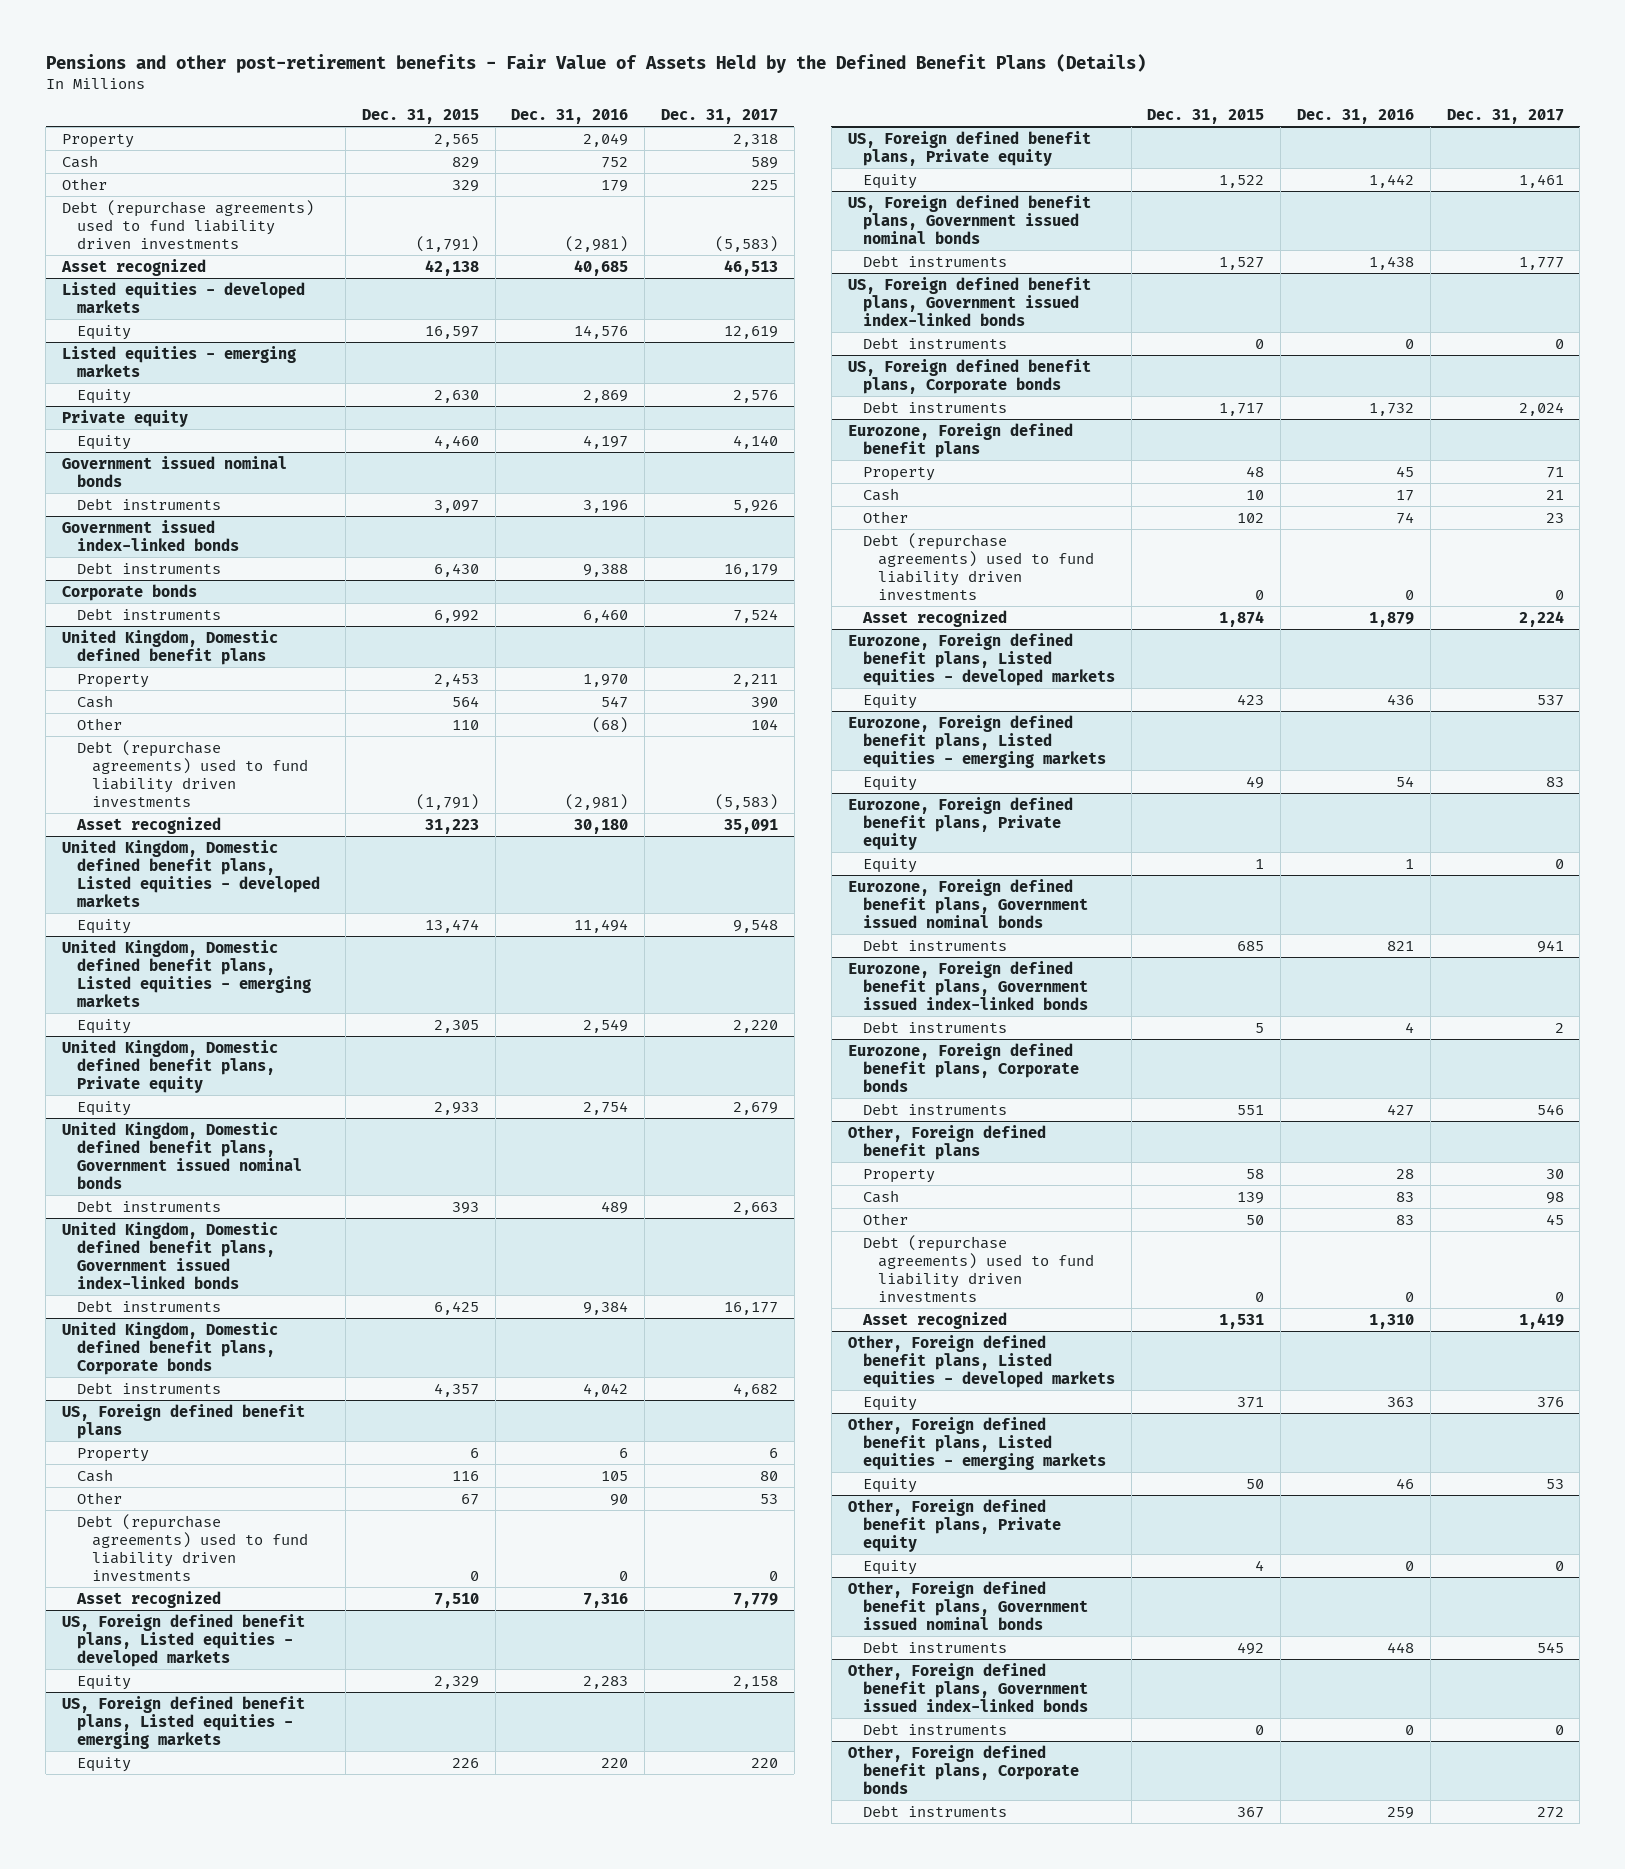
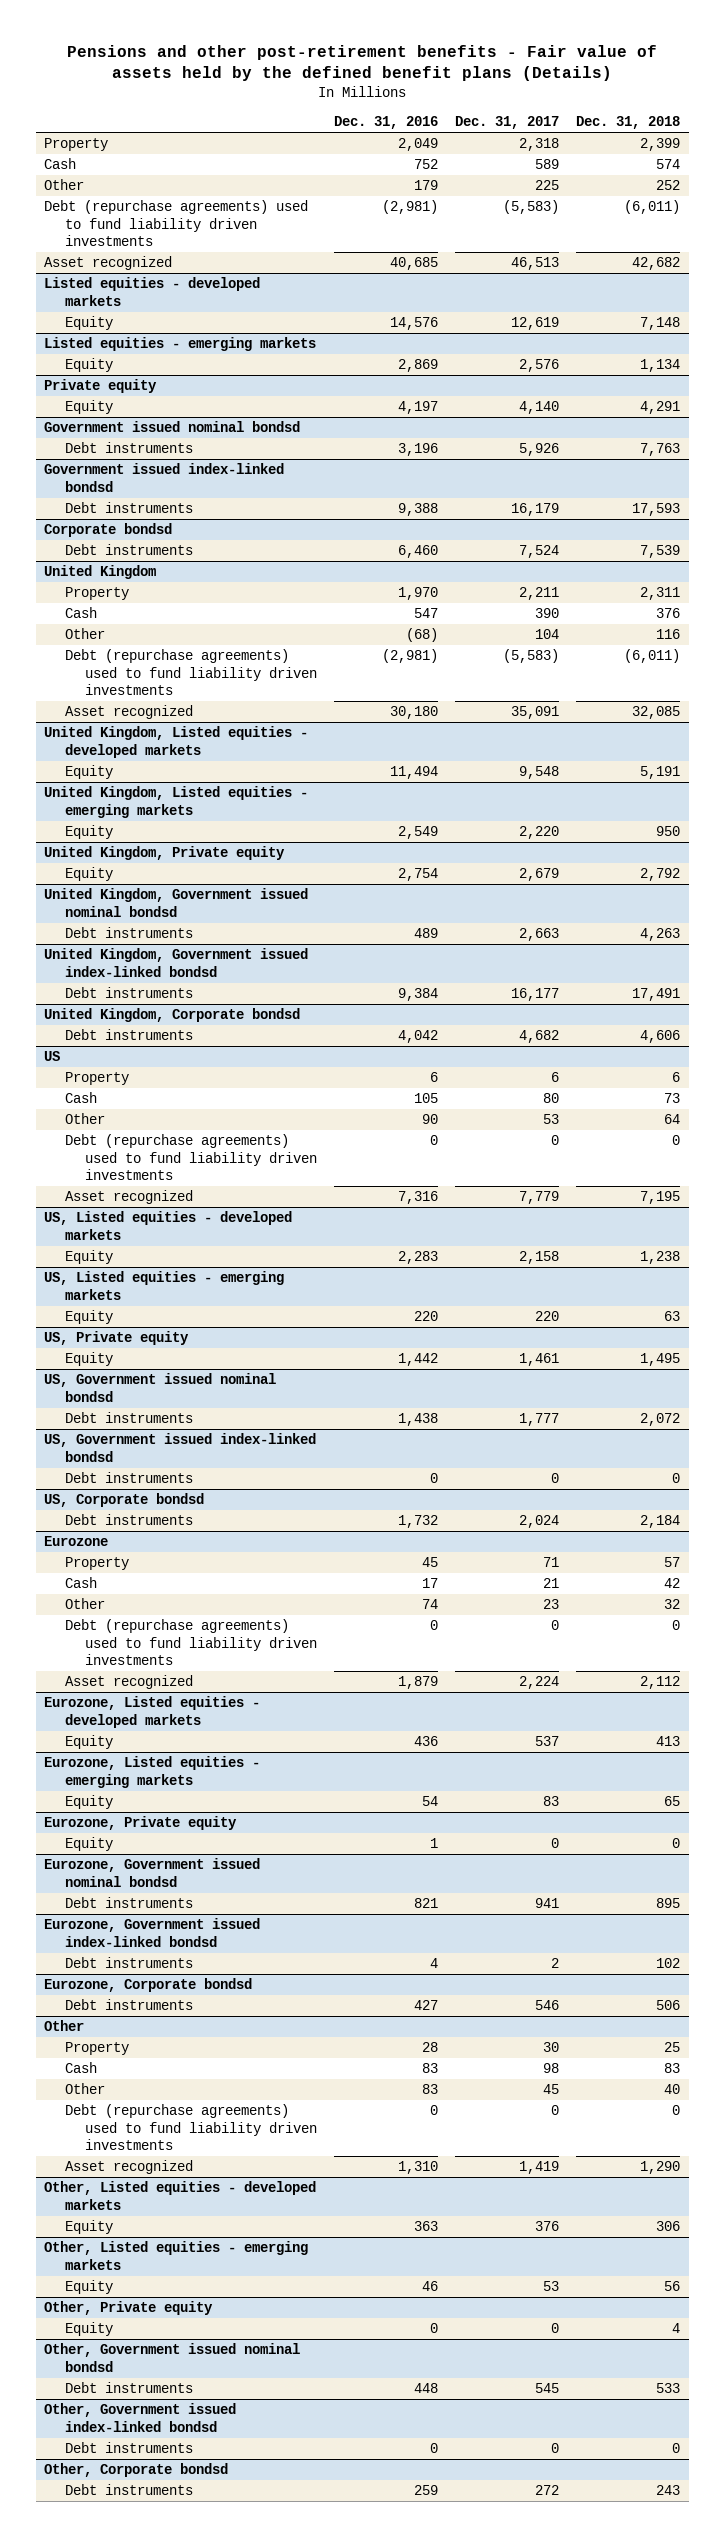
- Pensions and other post-retirement benefits - Fair Value of Assets Held by the Defined Benefit Plans (Details)
+ Pensions and other post-retirement benefits - Fair value of assets held by the defined benefit plans (Details)
- | Dec. 31, 2015 | Dec. 31, 2016 | Dec. 31, 2017
+ | Dec. 31, 2016 | Dec. 31, 2017 | Dec. 31, 2018
- Government issued nominal bonds
+ Government issued nominal bondsd
- Government issued index-linked bonds
+ Government issued index-linked bondsd
- Corporate bonds
+ Corporate bondsd
- United Kingdom, Domestic defined benefit plans
+ United Kingdom
- United Kingdom, Domestic defined benefit plans, Listed equities - developed markets
+ United Kingdom, Listed equities - developed markets
- United Kingdom, Domestic defined benefit plans, Listed equities - emerging markets
+ United Kingdom, Listed equities - emerging markets
- United Kingdom, Domestic defined benefit plans, Private equity
+ United Kingdom, Private equity
- United Kingdom, Domestic defined benefit plans, Government issued nominal bonds
+ United Kingdom, Government issued nominal bondsd
- United Kingdom, Domestic defined benefit plans, Government issued index-linked bonds
+ United Kingdom, Government issued index-linked bondsd
- United Kingdom, Domestic defined benefit plans, Corporate bonds
+ United Kingdom, Corporate bondsd
- US, Foreign defined benefit plans
+ US
- US, Foreign defined benefit plans, Listed equities - developed markets
+ US, Listed equities - developed markets
- US, Foreign defined benefit plans, Listed equities - emerging markets
+ US, Listed equities - emerging markets
- US, Foreign defined benefit plans, Private equity
+ US, Private equity
- US, Foreign defined benefit plans, Government issued nominal bonds
+ US, Government issued nominal bondsd
- US, Foreign defined benefit plans, Government issued index-linked bonds
+ US, Government issued index-linked bondsd
- US, Foreign defined benefit plans, Corporate bonds
+ US, Corporate bondsd
- Eurozone, Foreign defined benefit plans
+ Eurozone
- Eurozone, Foreign defined benefit plans, Listed equities - developed markets
+ Eurozone, Listed equities - developed markets
- Eurozone, Foreign defined benefit plans, Listed equities - emerging markets
+ Eurozone, Listed equities - emerging markets
- Eurozone, Foreign defined benefit plans, Private equity
+ Eurozone, Private equity
- Eurozone, Foreign defined benefit plans, Government issued nominal bonds
+ Eurozone, Government issued nominal bondsd
- Eurozone, Foreign defined benefit plans, Government issued index-linked bonds
+ Eurozone, Government issued index-linked bondsd
- Eurozone, Foreign defined benefit plans, Corporate bonds
+ Eurozone, Corporate bondsd
- Other, Foreign defined benefit plans
+ Other
- Other, Foreign defined benefit plans, Listed equities - developed markets
+ Other, Listed equities - developed markets
- Other, Foreign defined benefit plans, Listed equities - emerging markets
+ Other, Listed equities - emerging markets
- Other, Foreign defined benefit plans, Private equity
+ Other, Private equity
- Other, Foreign defined benefit plans, Government issued nominal bonds
+ Other, Government issued nominal bondsd
- Other, Foreign defined benefit plans, Government issued index-linked bonds
+ Other, Government issued index-linked bondsd
- Other, Foreign defined benefit plans, Corporate bonds
+ Other, Corporate bondsd

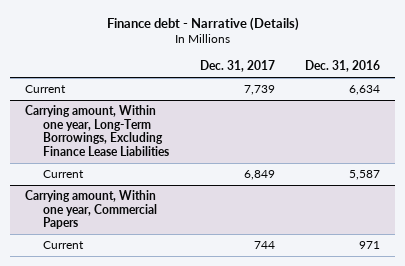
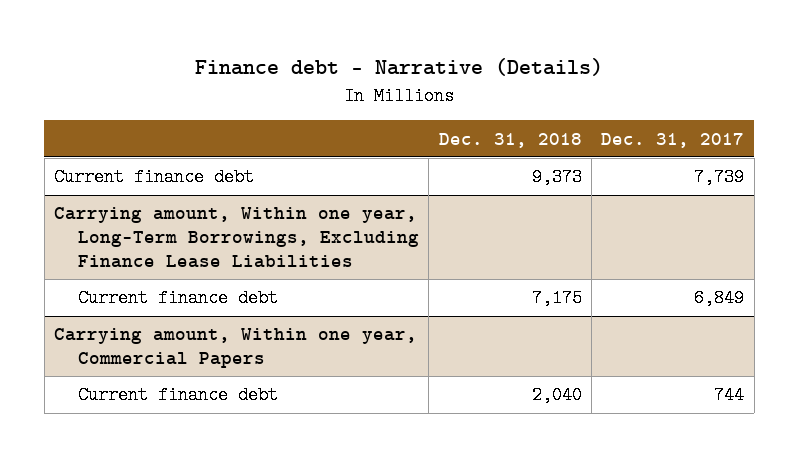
- | Dec. 31, 2017 | Dec. 31, 2016
+ | Dec. 31, 2018 | Dec. 31, 2017
- Current | 7,739 | 6,634
+ Current finance debt | 9,373 | 7,739
@ Carrying amount, Within one year, Long-Term Borrowings, Excluding Finance Lease Liabilities
- Current | 6,849 | 5,587
+ Current finance debt | 7,175 | 6,849
@ Carrying amount, Within one year, Commercial Papers
- Current | 744 | 971
+ Current finance debt | 2,040 | 744

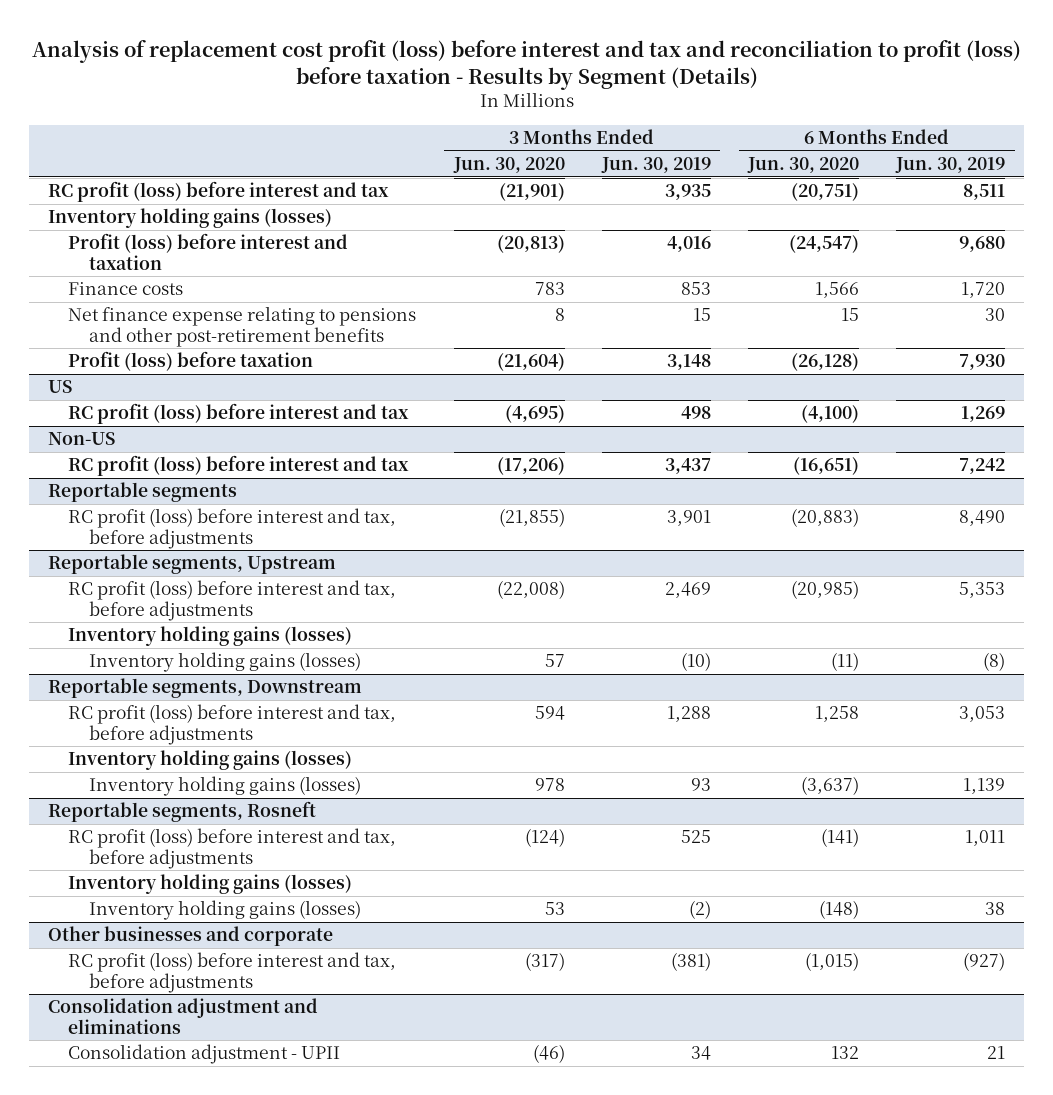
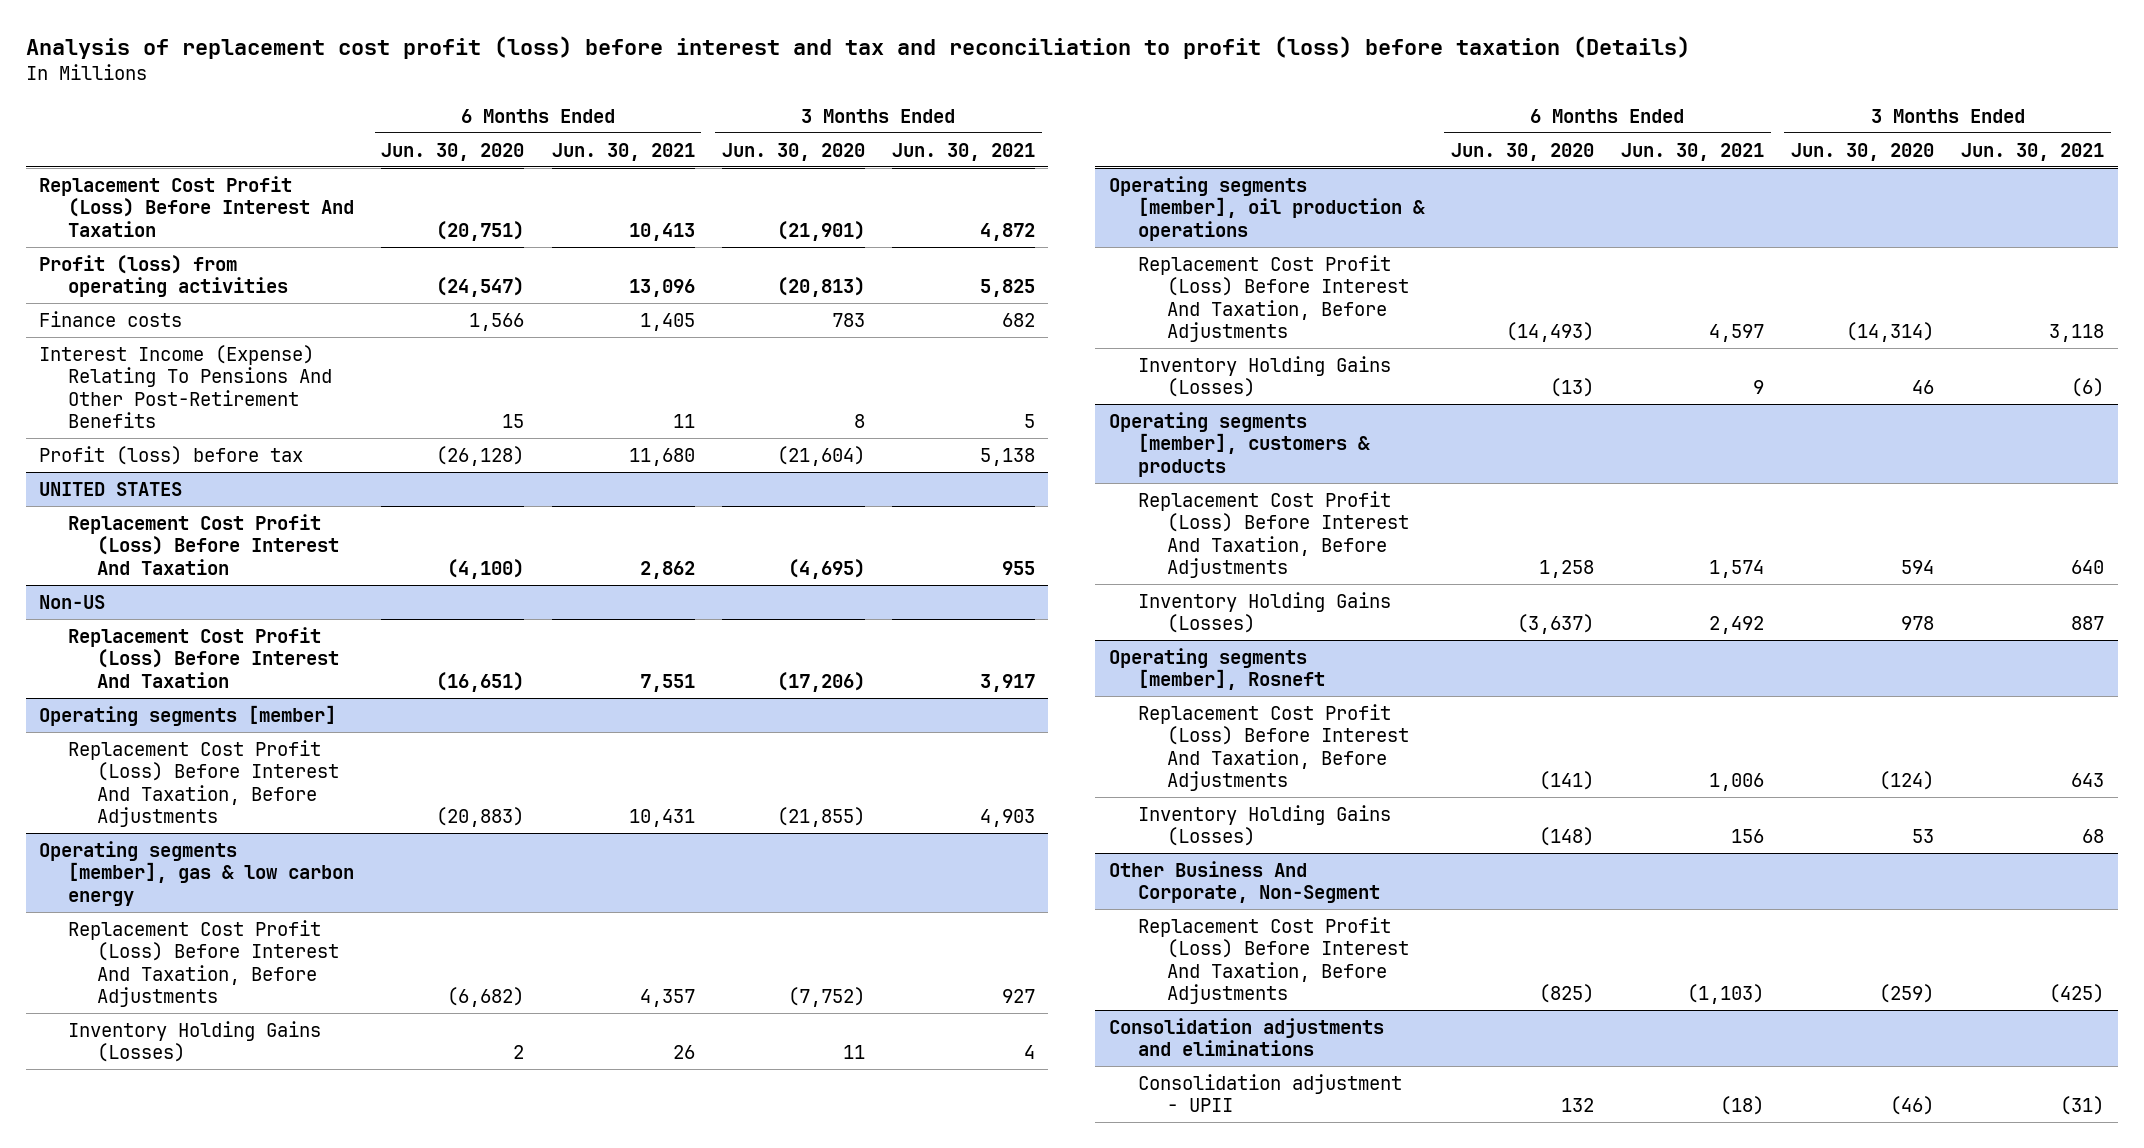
- Analysis of replacement cost profit (loss) before interest and tax and reconciliation to profit (loss) before taxation - Results by Segment (Details)
+ Analysis of replacement cost profit (loss) before interest and tax and reconciliation to profit (loss) before taxation (Details)
- | 3 Months Ended Jun. 30, 2020 | 3 Months Ended Jun. 30, 2019 | 6 Months Ended Jun. 30, 2020 | 6 Months Ended Jun. 30, 2019
+ | 6 Months Ended Jun. 30, 2020 | 6 Months Ended Jun. 30, 2021 | 3 Months Ended Jun. 30, 2020 | 3 Months Ended Jun. 30, 2021
- RC profit (loss) before interest and tax | (21,901) | 3,935 | (20,751) | 8,511
- Inventory holding gains (losses)
- Profit (loss) before interest and taxation | (20,813) | 4,016 | (24,547) | 9,680
+ Replacement Cost Profit (Loss) Before Interest And Taxation | (20,751) | 10,413 | (21,901) | 4,872
+ Profit (loss) from operating activities | (24,547) | 13,096 | (20,813) | 5,825
- Net finance expense relating to pensions and other post-retirement benefits | 8 | 15 | 15 | 30
- Profit (loss) before taxation | (21,604) | 3,148 | (26,128) | 7,930
- US
- RC profit (loss) before interest and tax | (4,695) | 498 | (4,100) | 1,269
+ Interest Income (Expense) Relating To Pensions And Other Post-Retirement Benefits | 15 | 11 | 8 | 5
+ Profit (loss) before tax | (26,128) | 11,680 | (21,604) | 5,138
+ UNITED STATES
+ Replacement Cost Profit (Loss) Before Interest And Taxation | (4,100) | 2,862 | (4,695) | 955
@ Non-US
- RC profit (loss) before interest and tax | (17,206) | 3,437 | (16,651) | 7,242
- Reportable segments
- RC profit (loss) before interest and tax, before adjustments | (21,855) | 3,901 | (20,883) | 8,490
- Reportable segments, Upstream
- RC profit (loss) before interest and tax, before adjustments | (22,008) | 2,469 | (20,985) | 5,353
- Inventory holding gains (losses)
- Inventory holding gains (losses) | 57 | (10) | (11) | (8)
- Reportable segments, Downstream
- RC profit (loss) before interest and tax, before adjustments | 594 | 1,288 | 1,258 | 3,053
- Inventory holding gains (losses)
- Inventory holding gains (losses) | 978 | 93 | (3,637) | 1,139
- Reportable segments, Rosneft
- RC profit (loss) before interest and tax, before adjustments | (124) | 525 | (141) | 1,011
- Inventory holding gains (losses)
- Inventory holding gains (losses) | 53 | (2) | (148) | 38
- Other businesses and corporate
- RC profit (loss) before interest and tax, before adjustments | (317) | (381) | (1,015) | (927)
- Consolidation adjustment and eliminations
@ Non-US
+ Replacement Cost Profit (Loss) Before Interest And Taxation | (16,651) | 7,551 | (17,206) | 3,917
+ Operating segments [member]
+ Replacement Cost Profit (Loss) Before Interest And Taxation, Before Adjustments | (20,883) | 10,431 | (21,855) | 4,903
+ Operating segments [member], gas & low carbon energy
+ Replacement Cost Profit (Loss) Before Interest And Taxation, Before Adjustments | (6,682) | 4,357 | (7,752) | 927
+ Inventory Holding Gains (Losses) | 2 | 26 | 11 | 4
+ Operating segments [member], oil production & operations
+ Replacement Cost Profit (Loss) Before Interest And Taxation, Before Adjustments | (14,493) | 4,597 | (14,314) | 3,118
+ Inventory Holding Gains (Losses) | (13) | 9 | 46 | (6)
+ Operating segments [member], customers & products
+ Replacement Cost Profit (Loss) Before Interest And Taxation, Before Adjustments | 1,258 | 1,574 | 594 | 640
+ Inventory Holding Gains (Losses) | (3,637) | 2,492 | 978 | 887
+ Operating segments [member], Rosneft
+ Replacement Cost Profit (Loss) Before Interest And Taxation, Before Adjustments | (141) | 1,006 | (124) | 643
+ Inventory Holding Gains (Losses) | (148) | 156 | 53 | 68
+ Other Business And Corporate, Non-Segment
+ Replacement Cost Profit (Loss) Before Interest And Taxation, Before Adjustments | (825) | (1,103) | (259) | (425)
+ Consolidation adjustments and eliminations

